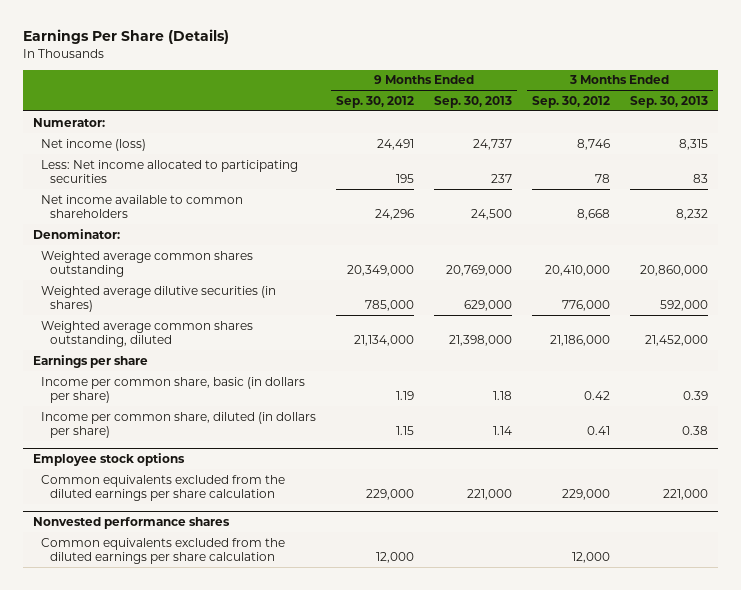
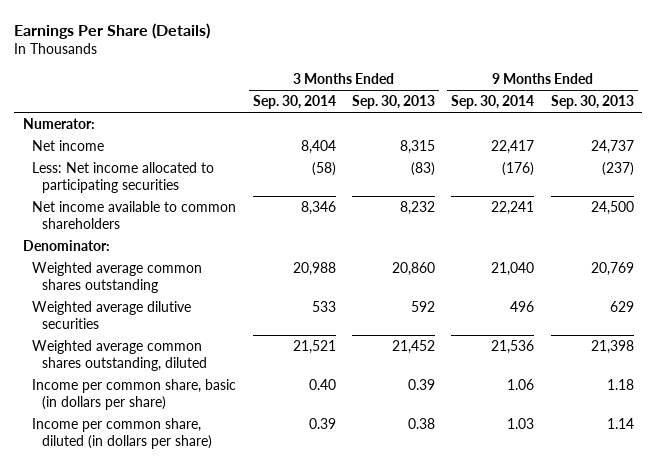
- | 9 Months Ended Sep. 30, 2012 | 9 Months Ended Sep. 30, 2013 | 3 Months Ended Sep. 30, 2012 | 3 Months Ended Sep. 30, 2013
+ | 3 Months Ended Sep. 30, 2014 | 3 Months Ended Sep. 30, 2013 | 9 Months Ended Sep. 30, 2014 | 9 Months Ended Sep. 30, 2013
- Net income (loss) | 24,491 | 24,737 | 8,746 | 8,315
- Less: Net income allocated to participating securities | 195 | 237 | 78 | 83
+ Net income | 8,404 | 8,315 | 22,417 | 24,737
+ Less: Net income allocated to participating securities | (58) | (83) | (176) | (237)
- Weighted average common shares outstanding | 20,349,000 | 20,769,000 | 20,410,000 | 20,860,000
- Weighted average dilutive securities (in shares) | 785,000 | 629,000 | 776,000 | 592,000
- Weighted average common shares outstanding, diluted | 21,134,000 | 21,398,000 | 21,186,000 | 21,452,000
- Earnings per share
+ Weighted average common shares outstanding | 20,988 | 20,860 | 21,040 | 20,769
+ Weighted average dilutive securities | 533 | 592 | 496 | 629
+ Weighted average common shares outstanding, diluted | 21,521 | 21,452 | 21,536 | 21,398
- Employee stock options
- Common equivalents excluded from the diluted earnings per share calculation | 229,000 | 221,000 | 229,000 | 221,000
- Nonvested performance shares
- Common equivalents excluded from the diluted earnings per share calculation | 12,000 | | 12,000 |

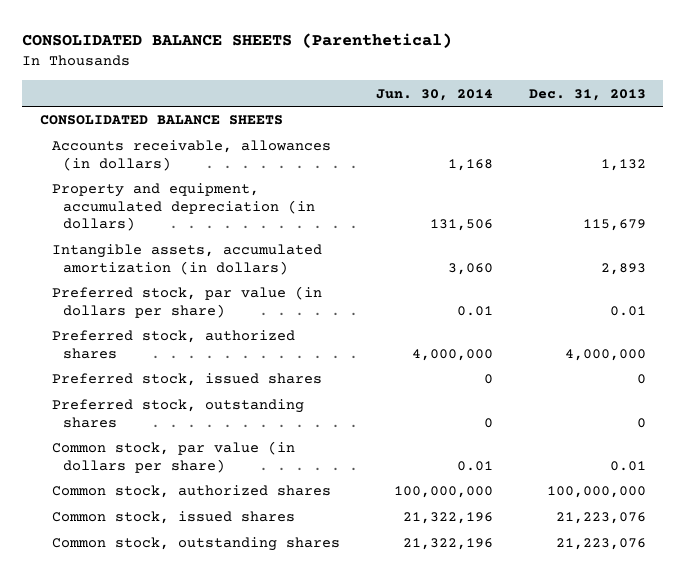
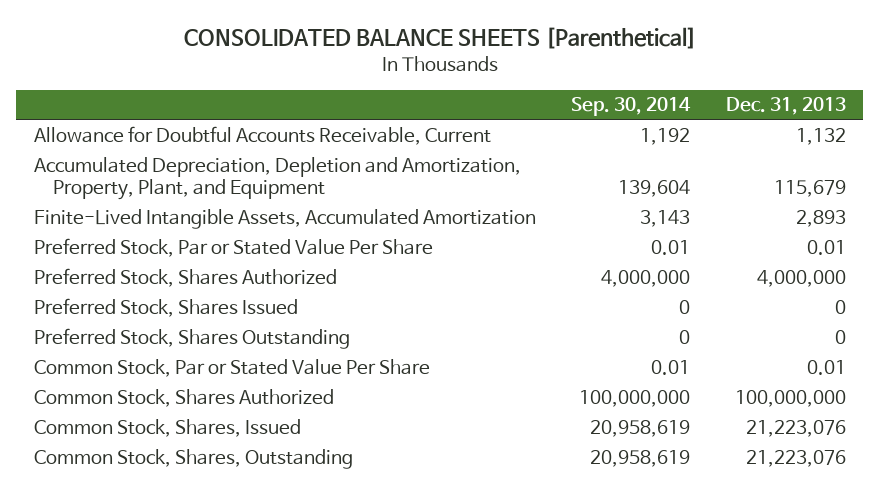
- CONSOLIDATED BALANCE SHEETS (Parenthetical)
+ CONSOLIDATED BALANCE SHEETS [Parenthetical]
- | Jun. 30, 2014 | Dec. 31, 2013
+ | Sep. 30, 2014 | Dec. 31, 2013
- CONSOLIDATED BALANCE SHEETS
- Accounts receivable, allowances (in dollars) | 1,168 | 1,132
- Property and equipment, accumulated depreciation (in dollars) | 131,506 | 115,679
- Intangible assets, accumulated amortization (in dollars) | 3,060 | 2,893
- Preferred stock, par value (in dollars per share) | 0.01 | 0.01
- Preferred stock, authorized shares | 4,000,000 | 4,000,000
- Preferred stock, issued shares | 0 | 0
- Preferred stock, outstanding shares | 0 | 0
- Common stock, par value (in dollars per share) | 0.01 | 0.01
- Common stock, authorized shares | 100,000,000 | 100,000,000
- Common stock, issued shares | 21,322,196 | 21,223,076
- Common stock, outstanding shares | 21,322,196 | 21,223,076
+ Allowance for Doubtful Accounts Receivable, Current | 1,192 | 1,132
+ Accumulated Depreciation, Depletion and Amortization, Property, Plant, and Equipment | 139,604 | 115,679
+ Finite-Lived Intangible Assets, Accumulated Amortization | 3,143 | 2,893
+ Preferred Stock, Par or Stated Value Per Share | 0.01 | 0.01
+ Preferred Stock, Shares Authorized | 4,000,000 | 4,000,000
+ Preferred Stock, Shares Issued | 0 | 0
+ Preferred Stock, Shares Outstanding | 0 | 0
+ Common Stock, Par or Stated Value Per Share | 0.01 | 0.01
+ Common Stock, Shares Authorized | 100,000,000 | 100,000,000
+ Common Stock, Shares, Issued | 20,958,619 | 21,223,076
+ Common Stock, Shares, Outstanding | 20,958,619 | 21,223,076

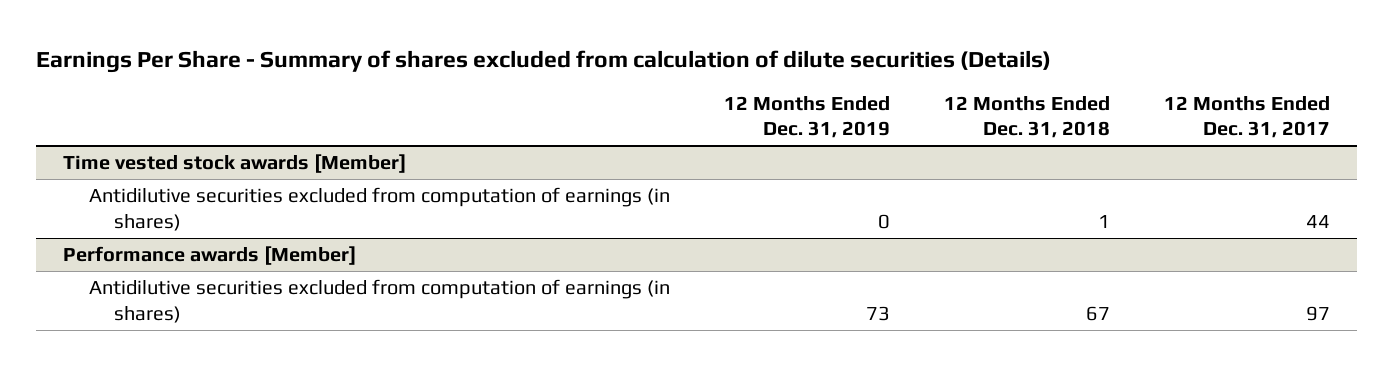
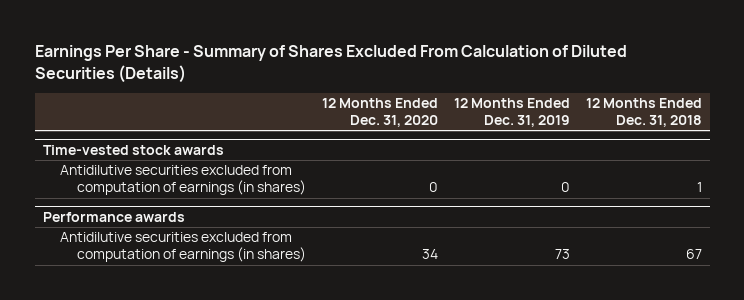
- Earnings Per Share - Summary of shares excluded from calculation of dilute securities (Details)
+ Earnings Per Share - Summary of Shares Excluded From Calculation of Diluted Securities (Details)
- | 12 Months Ended Dec. 31, 2019 | 12 Months Ended Dec. 31, 2018 | 12 Months Ended Dec. 31, 2017
+ | 12 Months Ended Dec. 31, 2020 | 12 Months Ended Dec. 31, 2019 | 12 Months Ended Dec. 31, 2018
- Time vested stock awards [Member]
+ Time-vested stock awards
- Performance awards [Member]
+ Performance awards

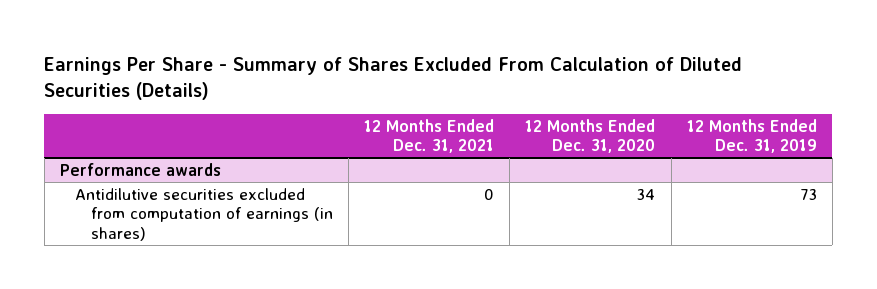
- | 12 Months Ended Dec. 31, 2020 | 12 Months Ended Dec. 31, 2019 | 12 Months Ended Dec. 31, 2018
+ | 12 Months Ended Dec. 31, 2021 | 12 Months Ended Dec. 31, 2020 | 12 Months Ended Dec. 31, 2019
- Time-vested stock awards
- Antidilutive securities excluded from computation of earnings (in shares) | 0 | 0 | 1

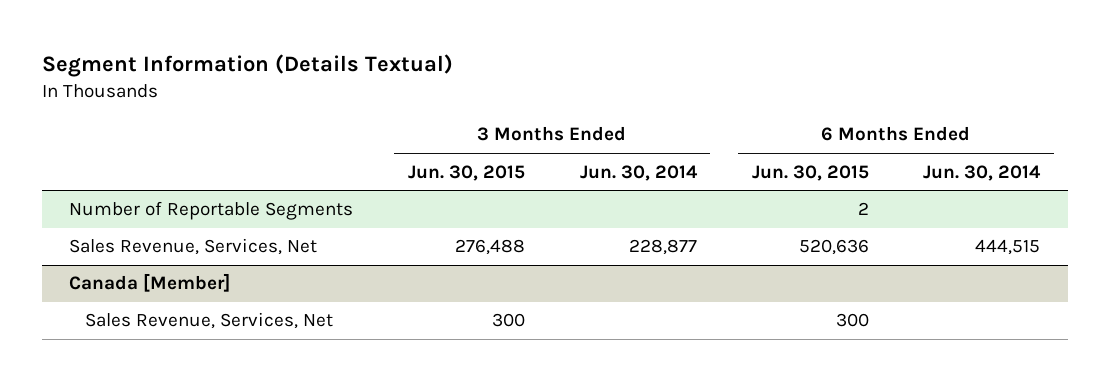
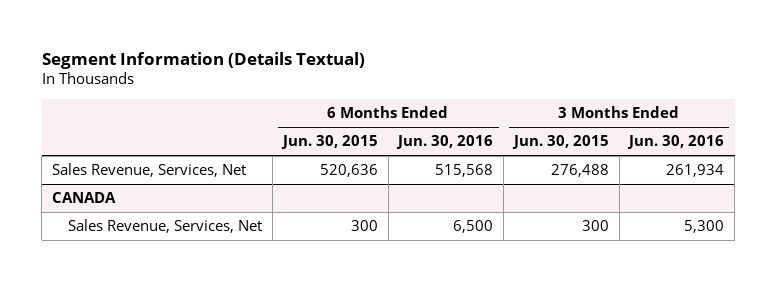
- | 3 Months Ended Jun. 30, 2015 | 3 Months Ended Jun. 30, 2014 | 6 Months Ended Jun. 30, 2015 | 6 Months Ended Jun. 30, 2014
+ | 6 Months Ended Jun. 30, 2015 | 6 Months Ended Jun. 30, 2016 | 3 Months Ended Jun. 30, 2015 | 3 Months Ended Jun. 30, 2016
- Number of Reportable Segments | | | 2 |
- Canada [Member]
+ CANADA

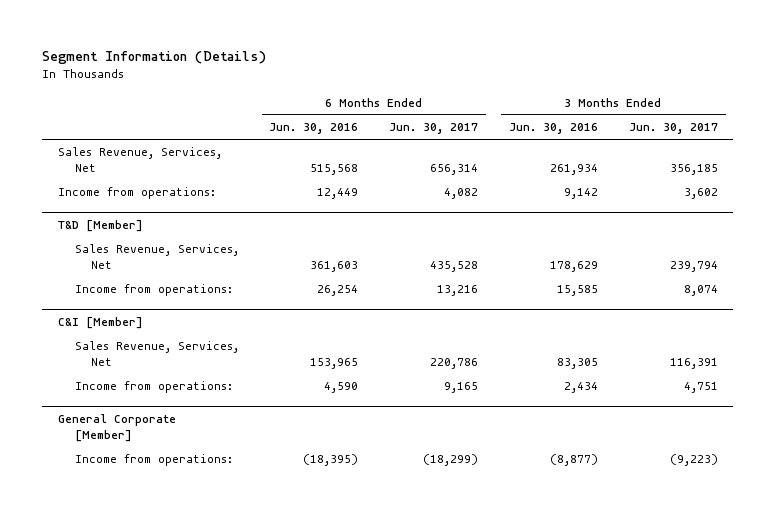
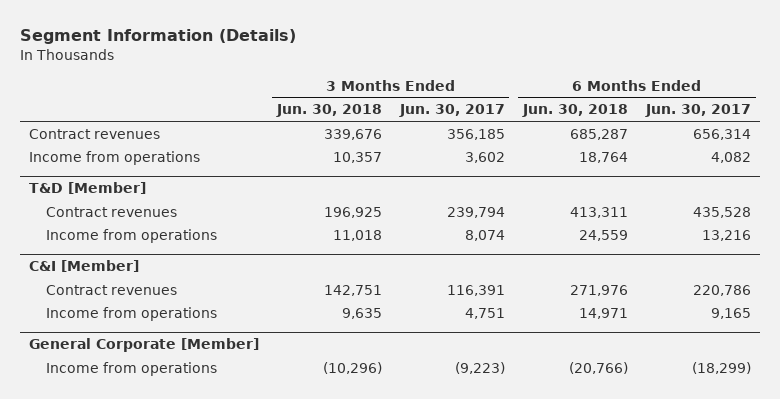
- | 6 Months Ended Jun. 30, 2016 | 6 Months Ended Jun. 30, 2017 | 3 Months Ended Jun. 30, 2016 | 3 Months Ended Jun. 30, 2017
+ | 3 Months Ended Jun. 30, 2018 | 3 Months Ended Jun. 30, 2017 | 6 Months Ended Jun. 30, 2018 | 6 Months Ended Jun. 30, 2017
- Sales Revenue, Services, Net | 515,568 | 656,314 | 261,934 | 356,185
- Income from operations: | 12,449 | 4,082 | 9,142 | 3,602
+ Contract revenues | 339,676 | 356,185 | 685,287 | 656,314
+ Income from operations | 10,357 | 3,602 | 18,764 | 4,082
@ T&D [Member]
- Sales Revenue, Services, Net | 361,603 | 435,528 | 178,629 | 239,794
- Income from operations: | 26,254 | 13,216 | 15,585 | 8,074
+ Contract revenues | 196,925 | 239,794 | 413,311 | 435,528
+ Income from operations | 11,018 | 8,074 | 24,559 | 13,216
@ C&I [Member]
- Sales Revenue, Services, Net | 153,965 | 220,786 | 83,305 | 116,391
- Income from operations: | 4,590 | 9,165 | 2,434 | 4,751
+ Contract revenues | 142,751 | 116,391 | 271,976 | 220,786
+ Income from operations | 9,635 | 4,751 | 14,971 | 9,165
@ General Corporate [Member]
- Income from operations: | (18,395) | (18,299) | (8,877) | (9,223)
+ Income from operations | (10,296) | (9,223) | (20,766) | (18,299)

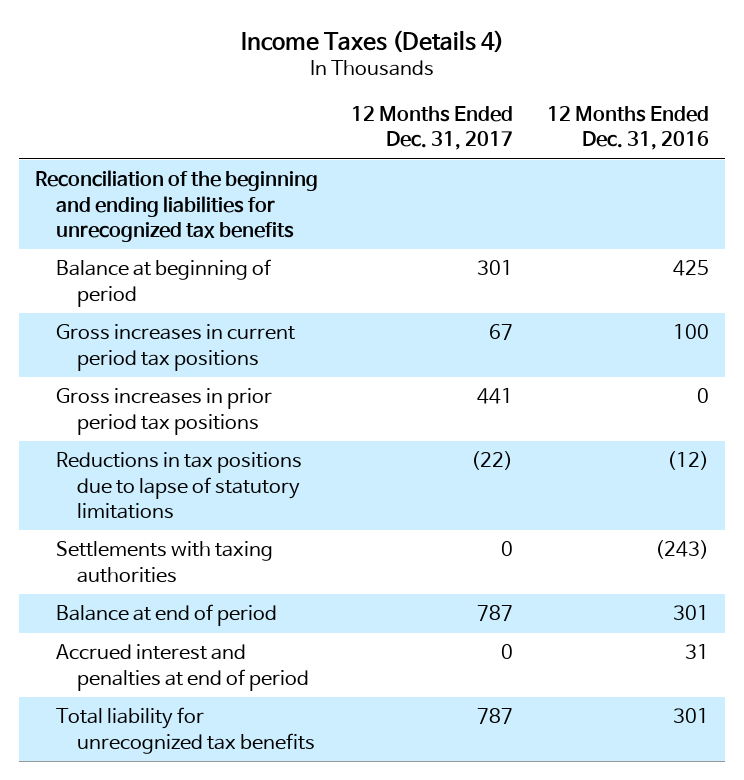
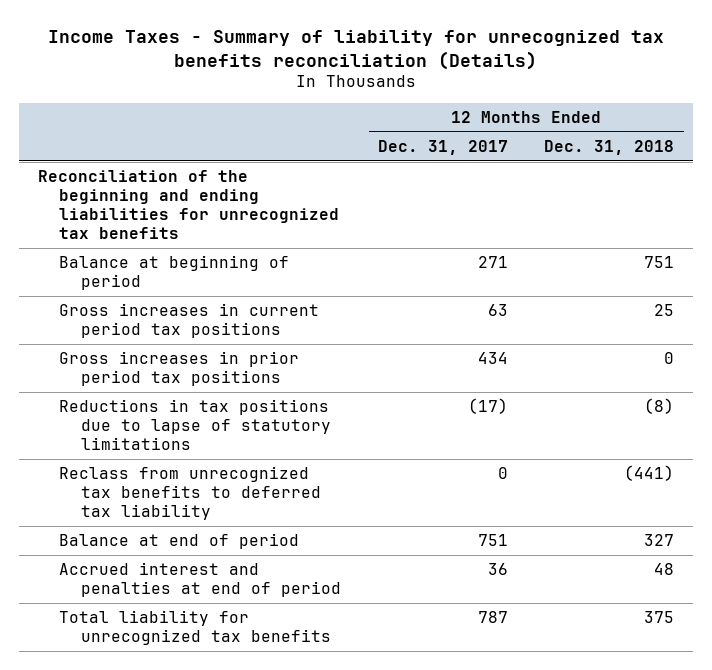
- Income Taxes (Details 4)
+ Income Taxes - Summary of liability for unrecognized tax benefits reconciliation (Details)
- | 12 Months Ended Dec. 31, 2017 | 12 Months Ended Dec. 31, 2016
+ | 12 Months Ended Dec. 31, 2017 | 12 Months Ended Dec. 31, 2018
- Balance at beginning of period | 301 | 425
- Gross increases in current period tax positions | 67 | 100
- Gross increases in prior period tax positions | 441 | 0
- Reductions in tax positions due to lapse of statutory limitations | (22) | (12)
- Settlements with taxing authorities | 0 | (243)
- Balance at end of period | 787 | 301
- Accrued interest and penalties at end of period | 0 | 31
+ Balance at beginning of period | 271 | 751
+ Gross increases in current period tax positions | 63 | 25
+ Gross increases in prior period tax positions | 434 | 0
+ Reductions in tax positions due to lapse of statutory limitations | (17) | (8)
+ Reclass from unrecognized tax benefits to deferred tax liability | 0 | (441)
+ Balance at end of period | 751 | 327
+ Accrued interest and penalties at end of period | 36 | 48

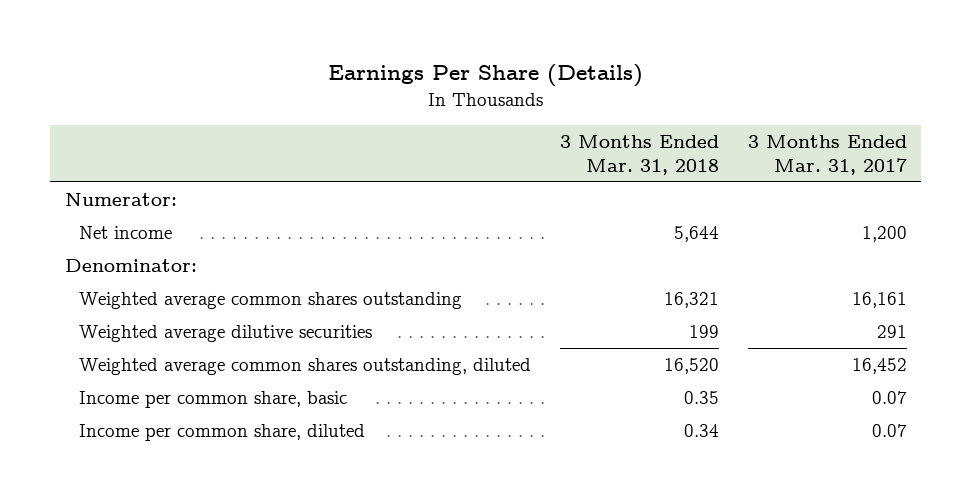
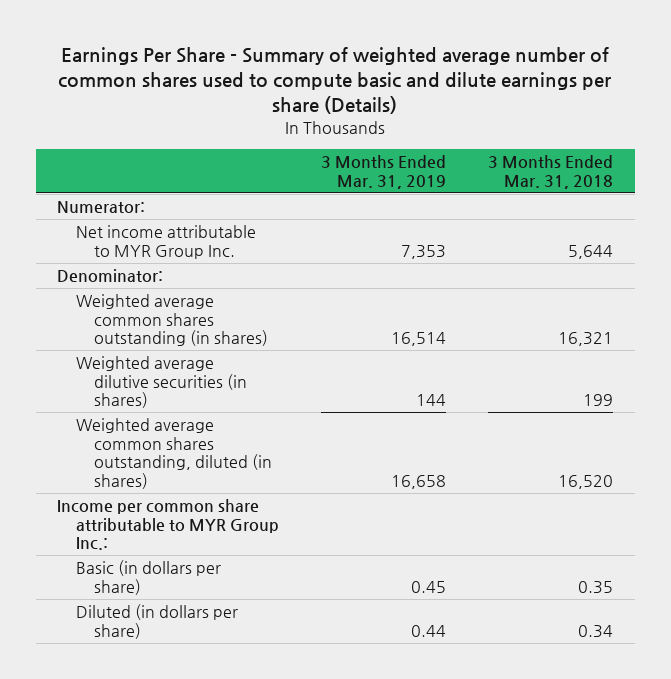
- Earnings Per Share (Details)
+ Earnings Per Share - Summary of weighted average number of common shares used to compute basic and dilute earnings per share (Details)
- | 3 Months Ended Mar. 31, 2018 | 3 Months Ended Mar. 31, 2017
+ | 3 Months Ended Mar. 31, 2019 | 3 Months Ended Mar. 31, 2018
- Net income | 5,644 | 1,200
+ Net income attributable to MYR Group Inc. | 7,353 | 5,644
- Weighted average common shares outstanding | 16,321 | 16,161
- Weighted average dilutive securities | 199 | 291
- Weighted average common shares outstanding, diluted | 16,520 | 16,452
- Income per common share, basic | 0.35 | 0.07
- Income per common share, diluted | 0.34 | 0.07
+ Weighted average common shares outstanding (in shares) | 16,514 | 16,321
+ Weighted average dilutive securities (in shares) | 144 | 199
+ Weighted average common shares outstanding, diluted (in shares) | 16,658 | 16,520
+ Income per common share attributable to MYR Group Inc.:
+ Basic (in dollars per share) | 0.45 | 0.35
+ Diluted (in dollars per share) | 0.44 | 0.34

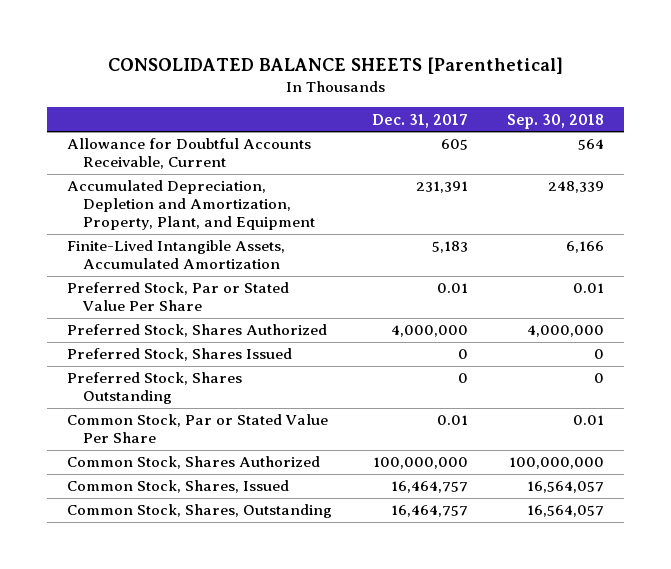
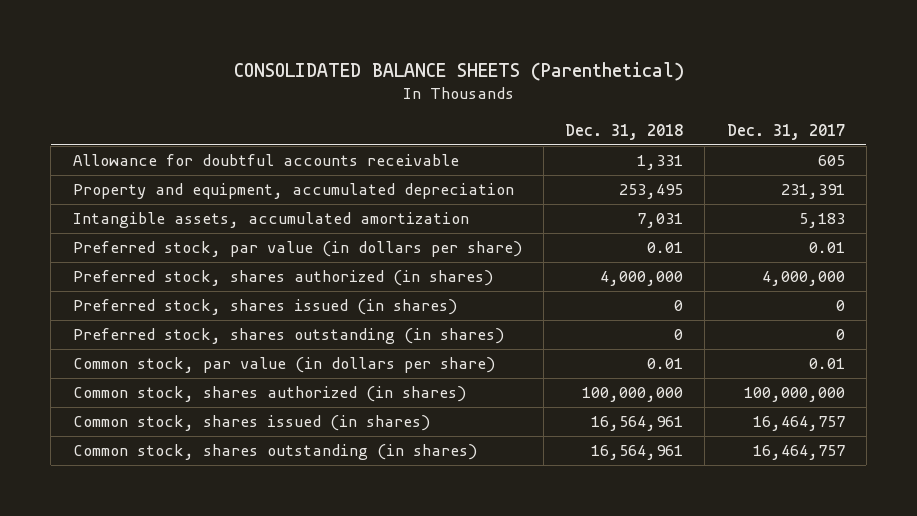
- CONSOLIDATED BALANCE SHEETS [Parenthetical]
+ CONSOLIDATED BALANCE SHEETS (Parenthetical)
- | Dec. 31, 2017 | Sep. 30, 2018
+ | Dec. 31, 2018 | Dec. 31, 2017
- Allowance for Doubtful Accounts Receivable, Current | 605 | 564
- Accumulated Depreciation, Depletion and Amortization, Property, Plant, and Equipment | 231,391 | 248,339
- Finite-Lived Intangible Assets, Accumulated Amortization | 5,183 | 6,166
- Preferred Stock, Par or Stated Value Per Share | 0.01 | 0.01
- Preferred Stock, Shares Authorized | 4,000,000 | 4,000,000
- Preferred Stock, Shares Issued | 0 | 0
- Preferred Stock, Shares Outstanding | 0 | 0
- Common Stock, Par or Stated Value Per Share | 0.01 | 0.01
- Common Stock, Shares Authorized | 100,000,000 | 100,000,000
- Common Stock, Shares, Issued | 16,464,757 | 16,564,057
- Common Stock, Shares, Outstanding | 16,464,757 | 16,564,057
+ Allowance for doubtful accounts receivable | 1,331 | 605
+ Property and equipment, accumulated depreciation | 253,495 | 231,391
+ Intangible assets, accumulated amortization | 7,031 | 5,183
+ Preferred stock, par value (in dollars per share) | 0.01 | 0.01
+ Preferred stock, shares authorized (in shares) | 4,000,000 | 4,000,000
+ Preferred stock, shares issued (in shares) | 0 | 0
+ Preferred stock, shares outstanding (in shares) | 0 | 0
+ Common stock, par value (in dollars per share) | 0.01 | 0.01
+ Common stock, shares authorized (in shares) | 100,000,000 | 100,000,000
+ Common stock, shares issued (in shares) | 16,564,961 | 16,464,757
+ Common stock, shares outstanding (in shares) | 16,564,961 | 16,464,757

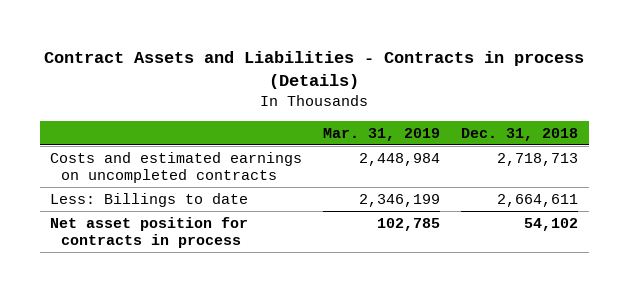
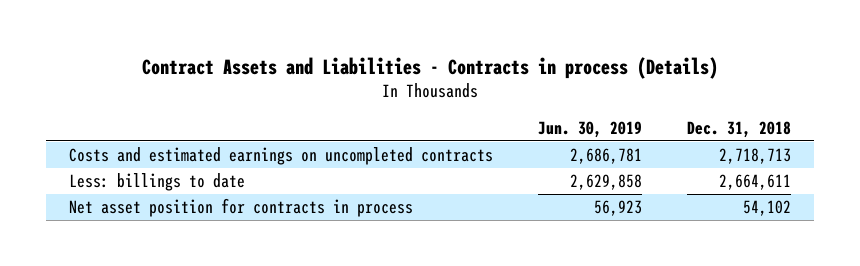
- | Mar. 31, 2019 | Dec. 31, 2018
+ | Jun. 30, 2019 | Dec. 31, 2018
- Less: Billings to date | 2,346,199 | 2,664,611
+ Less: billings to date | 2,629,858 | 2,664,611

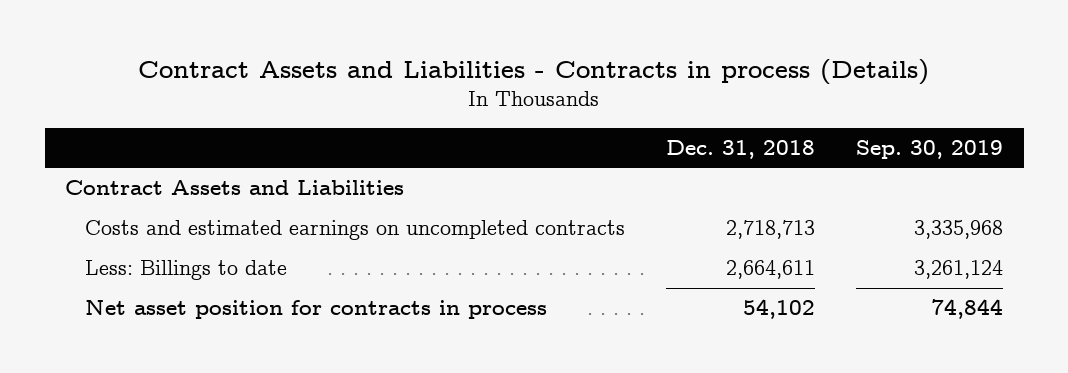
- | Jun. 30, 2019 | Dec. 31, 2018
+ | Dec. 31, 2018 | Sep. 30, 2019
+ Contract Assets and Liabilities
- Less: billings to date | 2,629,858 | 2,664,611
+ Less: Billings to date | 2,664,611 | 3,261,124

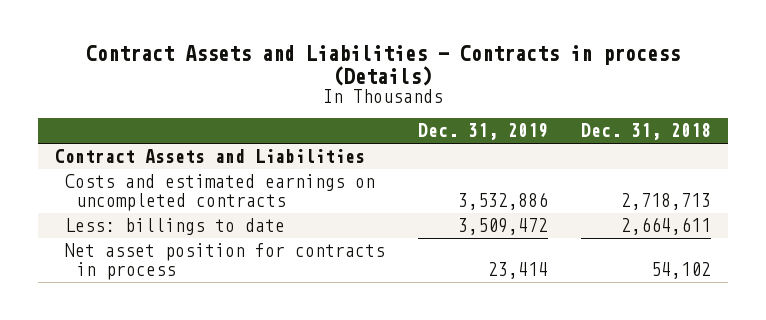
- | Dec. 31, 2018 | Sep. 30, 2019
+ | Dec. 31, 2019 | Dec. 31, 2018
- Less: Billings to date | 2,664,611 | 3,261,124
+ Less: billings to date | 3,509,472 | 2,664,611

